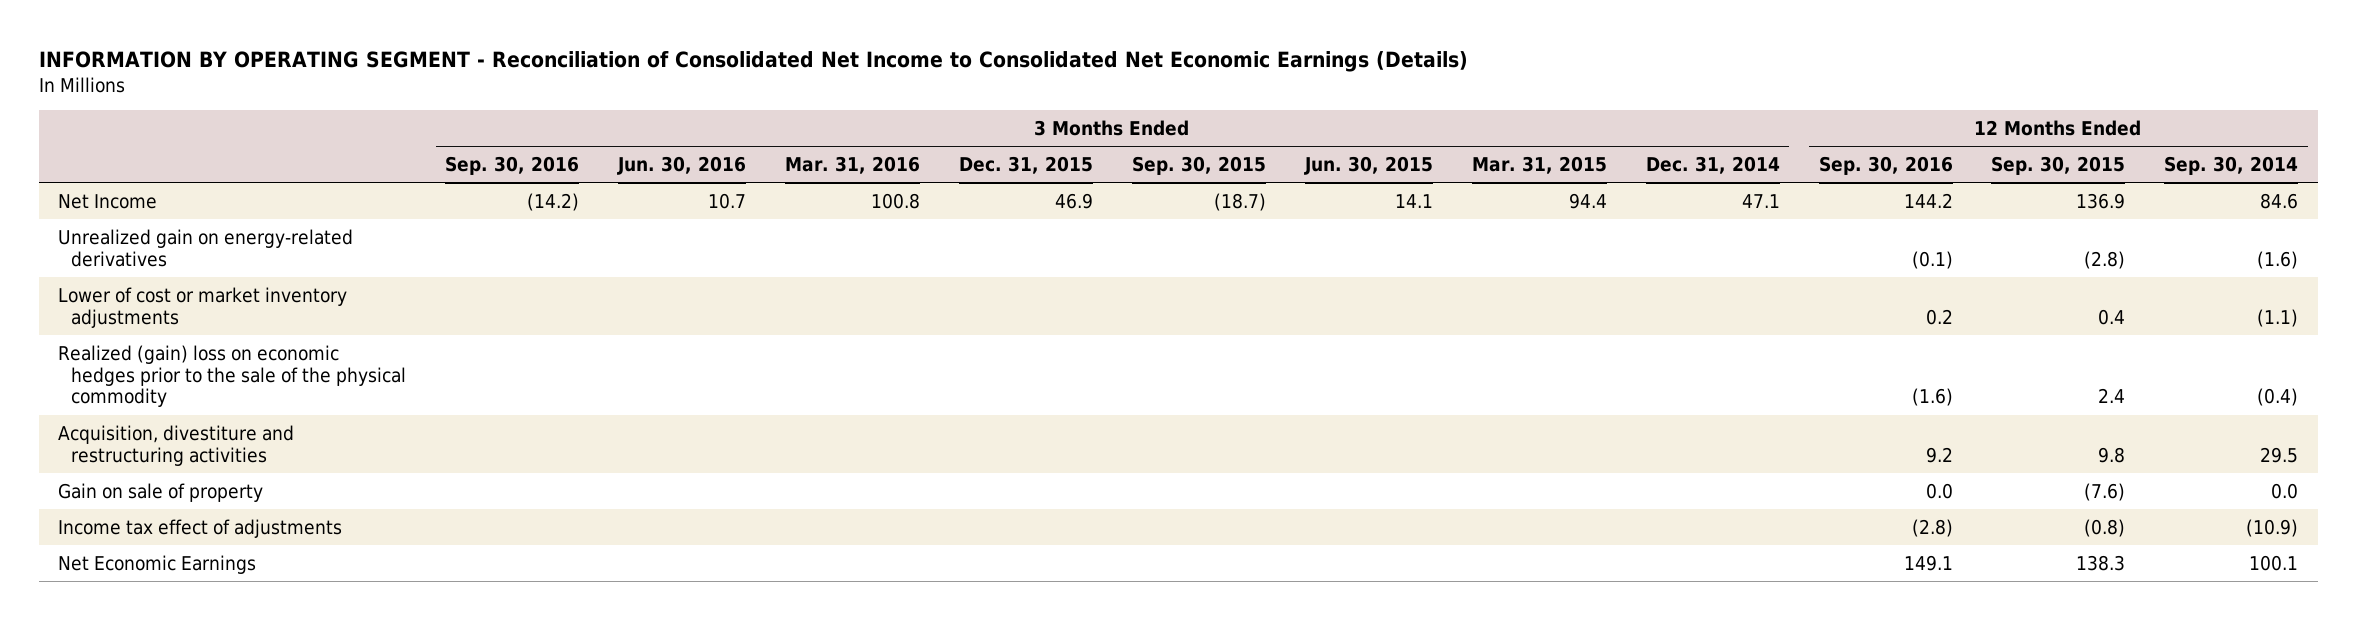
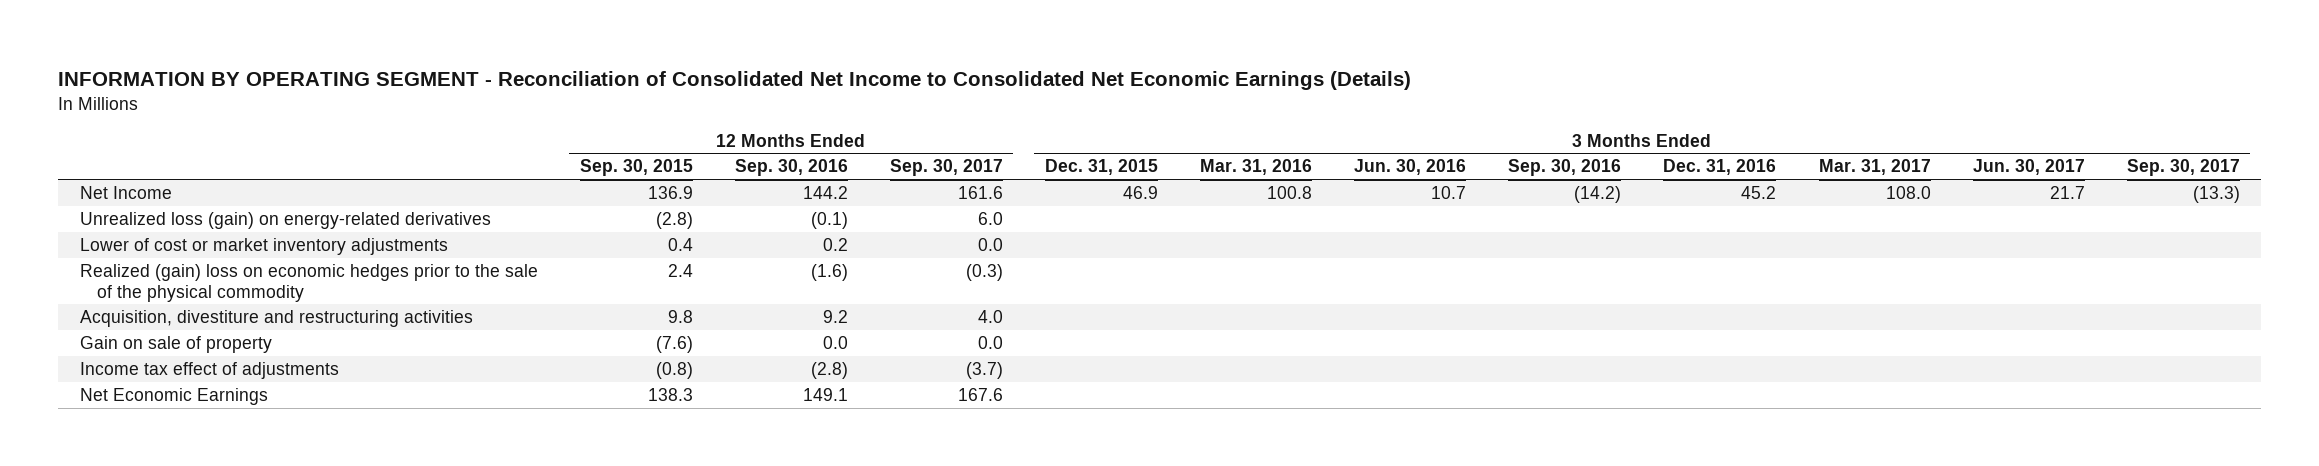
- | 3 Months Ended Sep. 30, 2016 | 3 Months Ended Jun. 30, 2016 | 3 Months Ended Mar. 31, 2016 | 3 Months Ended Dec. 31, 2015 | 3 Months Ended Sep. 30, 2015 | 3 Months Ended Jun. 30, 2015 | 3 Months Ended Mar. 31, 2015 | 3 Months Ended Dec. 31, 2014 | 12 Months Ended Sep. 30, 2016 | 12 Months Ended Sep. 30, 2015 | 12 Months Ended Sep. 30, 2014
+ | 12 Months Ended Sep. 30, 2015 | 12 Months Ended Sep. 30, 2016 | 12 Months Ended Sep. 30, 2017 | 3 Months Ended Dec. 31, 2015 | 3 Months Ended Mar. 31, 2016 | 3 Months Ended Jun. 30, 2016 | 3 Months Ended Sep. 30, 2016 | 3 Months Ended Dec. 31, 2016 | 3 Months Ended Mar. 31, 2017 | 3 Months Ended Jun. 30, 2017 | 3 Months Ended Sep. 30, 2017
- Unrealized gain on energy-related derivatives | | | | | | | | | (0.1) | (2.8) | (1.6)
+ Unrealized loss (gain) on energy-related derivatives | (2.8) | (0.1) | 6.0 | | | | | | | |

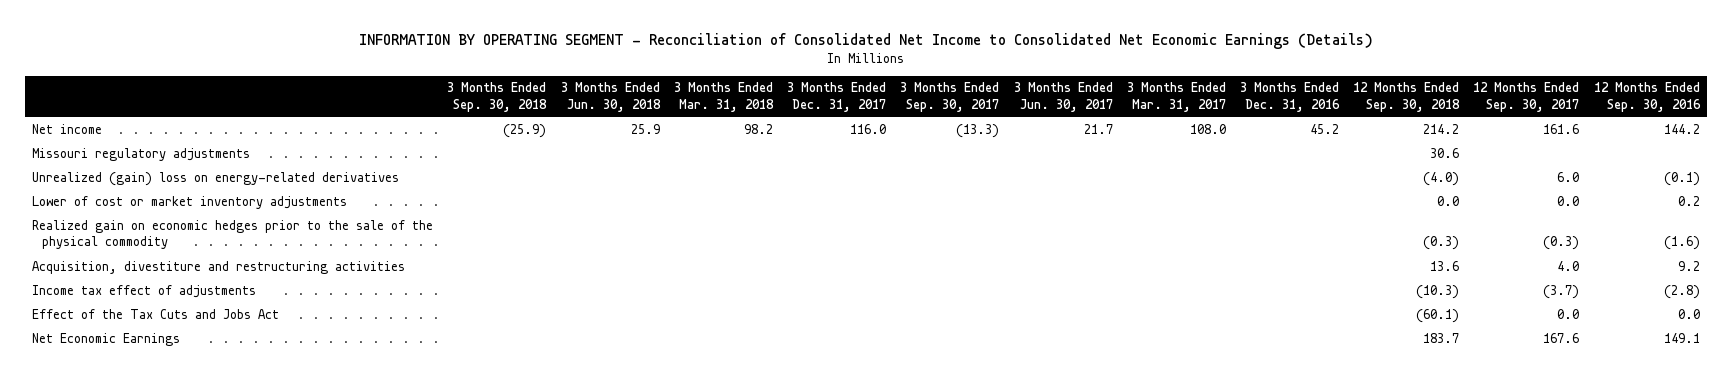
- | 12 Months Ended Sep. 30, 2015 | 12 Months Ended Sep. 30, 2016 | 12 Months Ended Sep. 30, 2017 | 3 Months Ended Dec. 31, 2015 | 3 Months Ended Mar. 31, 2016 | 3 Months Ended Jun. 30, 2016 | 3 Months Ended Sep. 30, 2016 | 3 Months Ended Dec. 31, 2016 | 3 Months Ended Mar. 31, 2017 | 3 Months Ended Jun. 30, 2017 | 3 Months Ended Sep. 30, 2017
+ | 3 Months Ended Sep. 30, 2018 | 3 Months Ended Jun. 30, 2018 | 3 Months Ended Mar. 31, 2018 | 3 Months Ended Dec. 31, 2017 | 3 Months Ended Sep. 30, 2017 | 3 Months Ended Jun. 30, 2017 | 3 Months Ended Mar. 31, 2017 | 3 Months Ended Dec. 31, 2016 | 12 Months Ended Sep. 30, 2018 | 12 Months Ended Sep. 30, 2017 | 12 Months Ended Sep. 30, 2016
- Net Income | 136.9 | 144.2 | 161.6 | 46.9 | 100.8 | 10.7 | (14.2) | 45.2 | 108.0 | 21.7 | (13.3)
- Unrealized loss (gain) on energy-related derivatives | (2.8) | (0.1) | 6.0 | | | | | | | |
+ Net income | (25.9) | 25.9 | 98.2 | 116.0 | (13.3) | 21.7 | 108.0 | 45.2 | 214.2 | 161.6 | 144.2
+ Missouri regulatory adjustments | | | | | | | | | 30.6 | |
+ Unrealized (gain) loss on energy-related derivatives | | | | | | | | | (4.0) | 6.0 | (0.1)
- Realized (gain) loss on economic hedges prior to the sale of the physical commodity | 2.4 | (1.6) | (0.3) | | | | | | | |
+ Realized gain on economic hedges prior to the sale of the physical commodity | | | | | | | | | (0.3) | (0.3) | (1.6)
- Gain on sale of property | (7.6) | 0.0 | 0.0 | | | | | | | |
+ Effect of the Tax Cuts and Jobs Act | | | | | | | | | (60.1) | 0.0 | 0.0

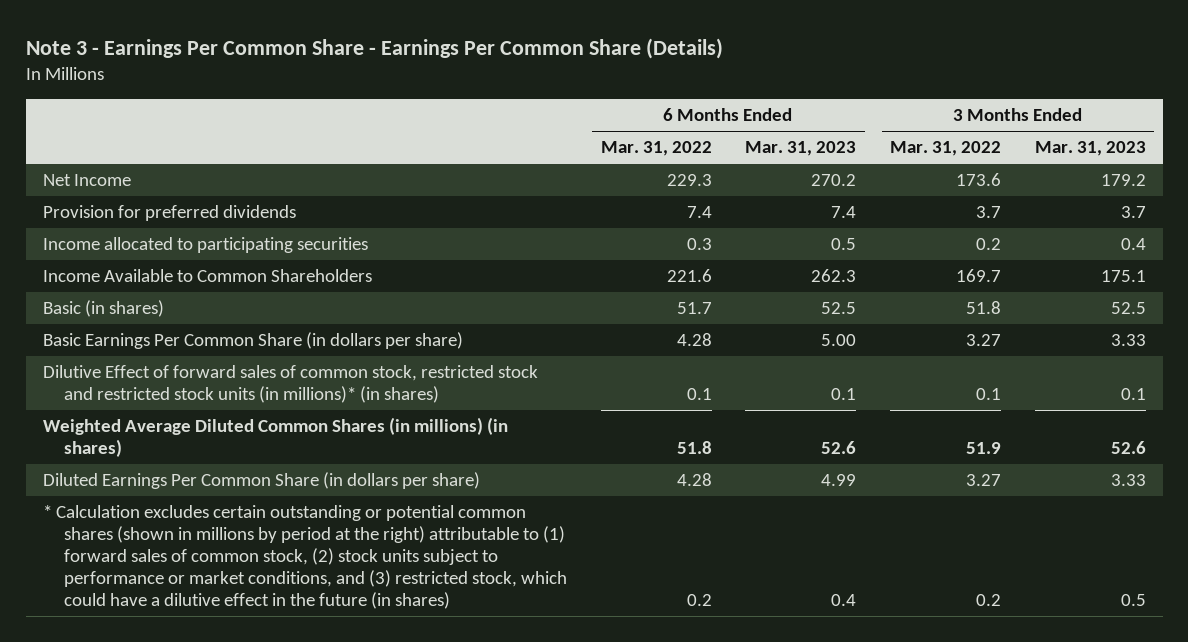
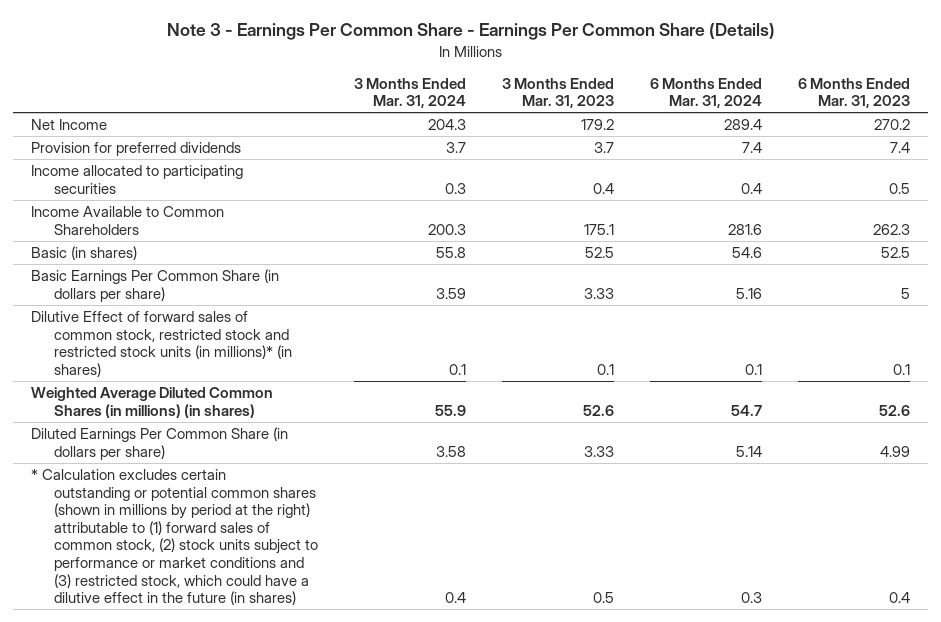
- | 6 Months Ended Mar. 31, 2022 | 6 Months Ended Mar. 31, 2023 | 3 Months Ended Mar. 31, 2022 | 3 Months Ended Mar. 31, 2023
+ | 3 Months Ended Mar. 31, 2024 | 3 Months Ended Mar. 31, 2023 | 6 Months Ended Mar. 31, 2024 | 6 Months Ended Mar. 31, 2023
- Basic Earnings Per Common Share (in dollars per share) | 4.28 | 5.00 | 3.27 | 3.33
+ Basic Earnings Per Common Share (in dollars per share) | 3.59 | 3.33 | 5.16 | 5
- * Calculation excludes certain outstanding or potential common shares (shown in millions by period at the right) attributable to (1) forward sales of common stock, (2) stock units subject to performance or market conditions, and (3) restricted stock, which could have a dilutive effect in the future (in shares) | 0.2 | 0.4 | 0.2 | 0.5
+ * Calculation excludes certain outstanding or potential common shares (shown in millions by period at the right) attributable to (1) forward sales of common stock, (2) stock units subject to performance or market conditions and (3) restricted stock, which could have a dilutive effect in the future (in shares) | 0.4 | 0.5 | 0.3 | 0.4

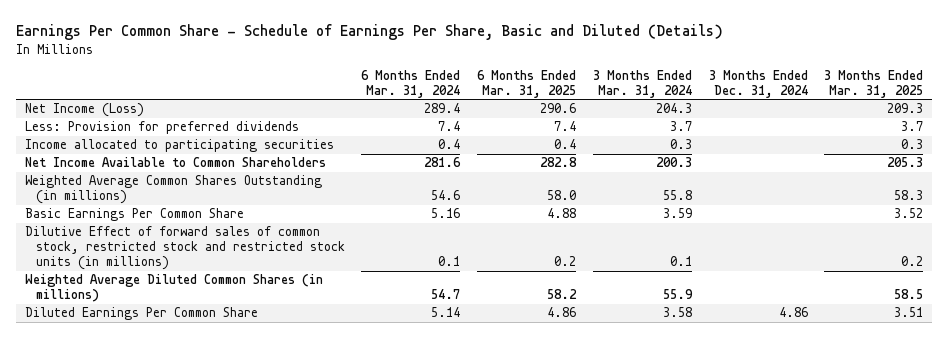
- Note 3 - Earnings Per Common Share - Earnings Per Common Share (Details)
+ Earnings Per Common Share - Schedule of Earnings Per Share, Basic and Diluted (Details)
- | 3 Months Ended Mar. 31, 2024 | 3 Months Ended Mar. 31, 2023 | 6 Months Ended Mar. 31, 2024 | 6 Months Ended Mar. 31, 2023
+ | 6 Months Ended Mar. 31, 2024 | 6 Months Ended Mar. 31, 2025 | 3 Months Ended Mar. 31, 2024 | 3 Months Ended Dec. 31, 2024 | 3 Months Ended Mar. 31, 2025
- Net Income | 204.3 | 179.2 | 289.4 | 270.2
- Provision for preferred dividends | 3.7 | 3.7 | 7.4 | 7.4
+ Net Income (Loss) | 289.4 | 290.6 | 204.3 | | 209.3
+ Less: Provision for preferred dividends | 7.4 | 7.4 | 3.7 | | 3.7
- Income Available to Common Shareholders | 200.3 | 175.1 | 281.6 | 262.3
- Basic (in shares) | 55.8 | 52.5 | 54.6 | 52.5
- Basic Earnings Per Common Share (in dollars per share) | 3.59 | 3.33 | 5.16 | 5
- Dilutive Effect of forward sales of common stock, restricted stock and restricted stock units (in millions)* (in shares) | 0.1 | 0.1 | 0.1 | 0.1
- Weighted Average Diluted Common Shares (in millions) (in shares) | 55.9 | 52.6 | 54.7 | 52.6
- Diluted Earnings Per Common Share (in dollars per share) | 3.58 | 3.33 | 5.14 | 4.99
- * Calculation excludes certain outstanding or potential common shares (shown in millions by period at the right) attributable to (1) forward sales of common stock, (2) stock units subject to performance or market conditions and (3) restricted stock, which could have a dilutive effect in the future (in shares) | 0.4 | 0.5 | 0.3 | 0.4
+ Net Income Available to Common Shareholders | 281.6 | 282.8 | 200.3 | | 205.3
+ Weighted Average Common Shares Outstanding (in millions) | 54.6 | 58.0 | 55.8 | | 58.3
+ Basic Earnings Per Common Share | 5.16 | 4.88 | 3.59 | | 3.52
+ Dilutive Effect of forward sales of common stock, restricted stock and restricted stock units (in millions) | 0.1 | 0.2 | 0.1 | | 0.2
+ Weighted Average Diluted Common Shares (in millions) | 54.7 | 58.2 | 55.9 | | 58.5
+ Diluted Earnings Per Common Share | 5.14 | 4.86 | 3.58 | 4.86 | 3.51

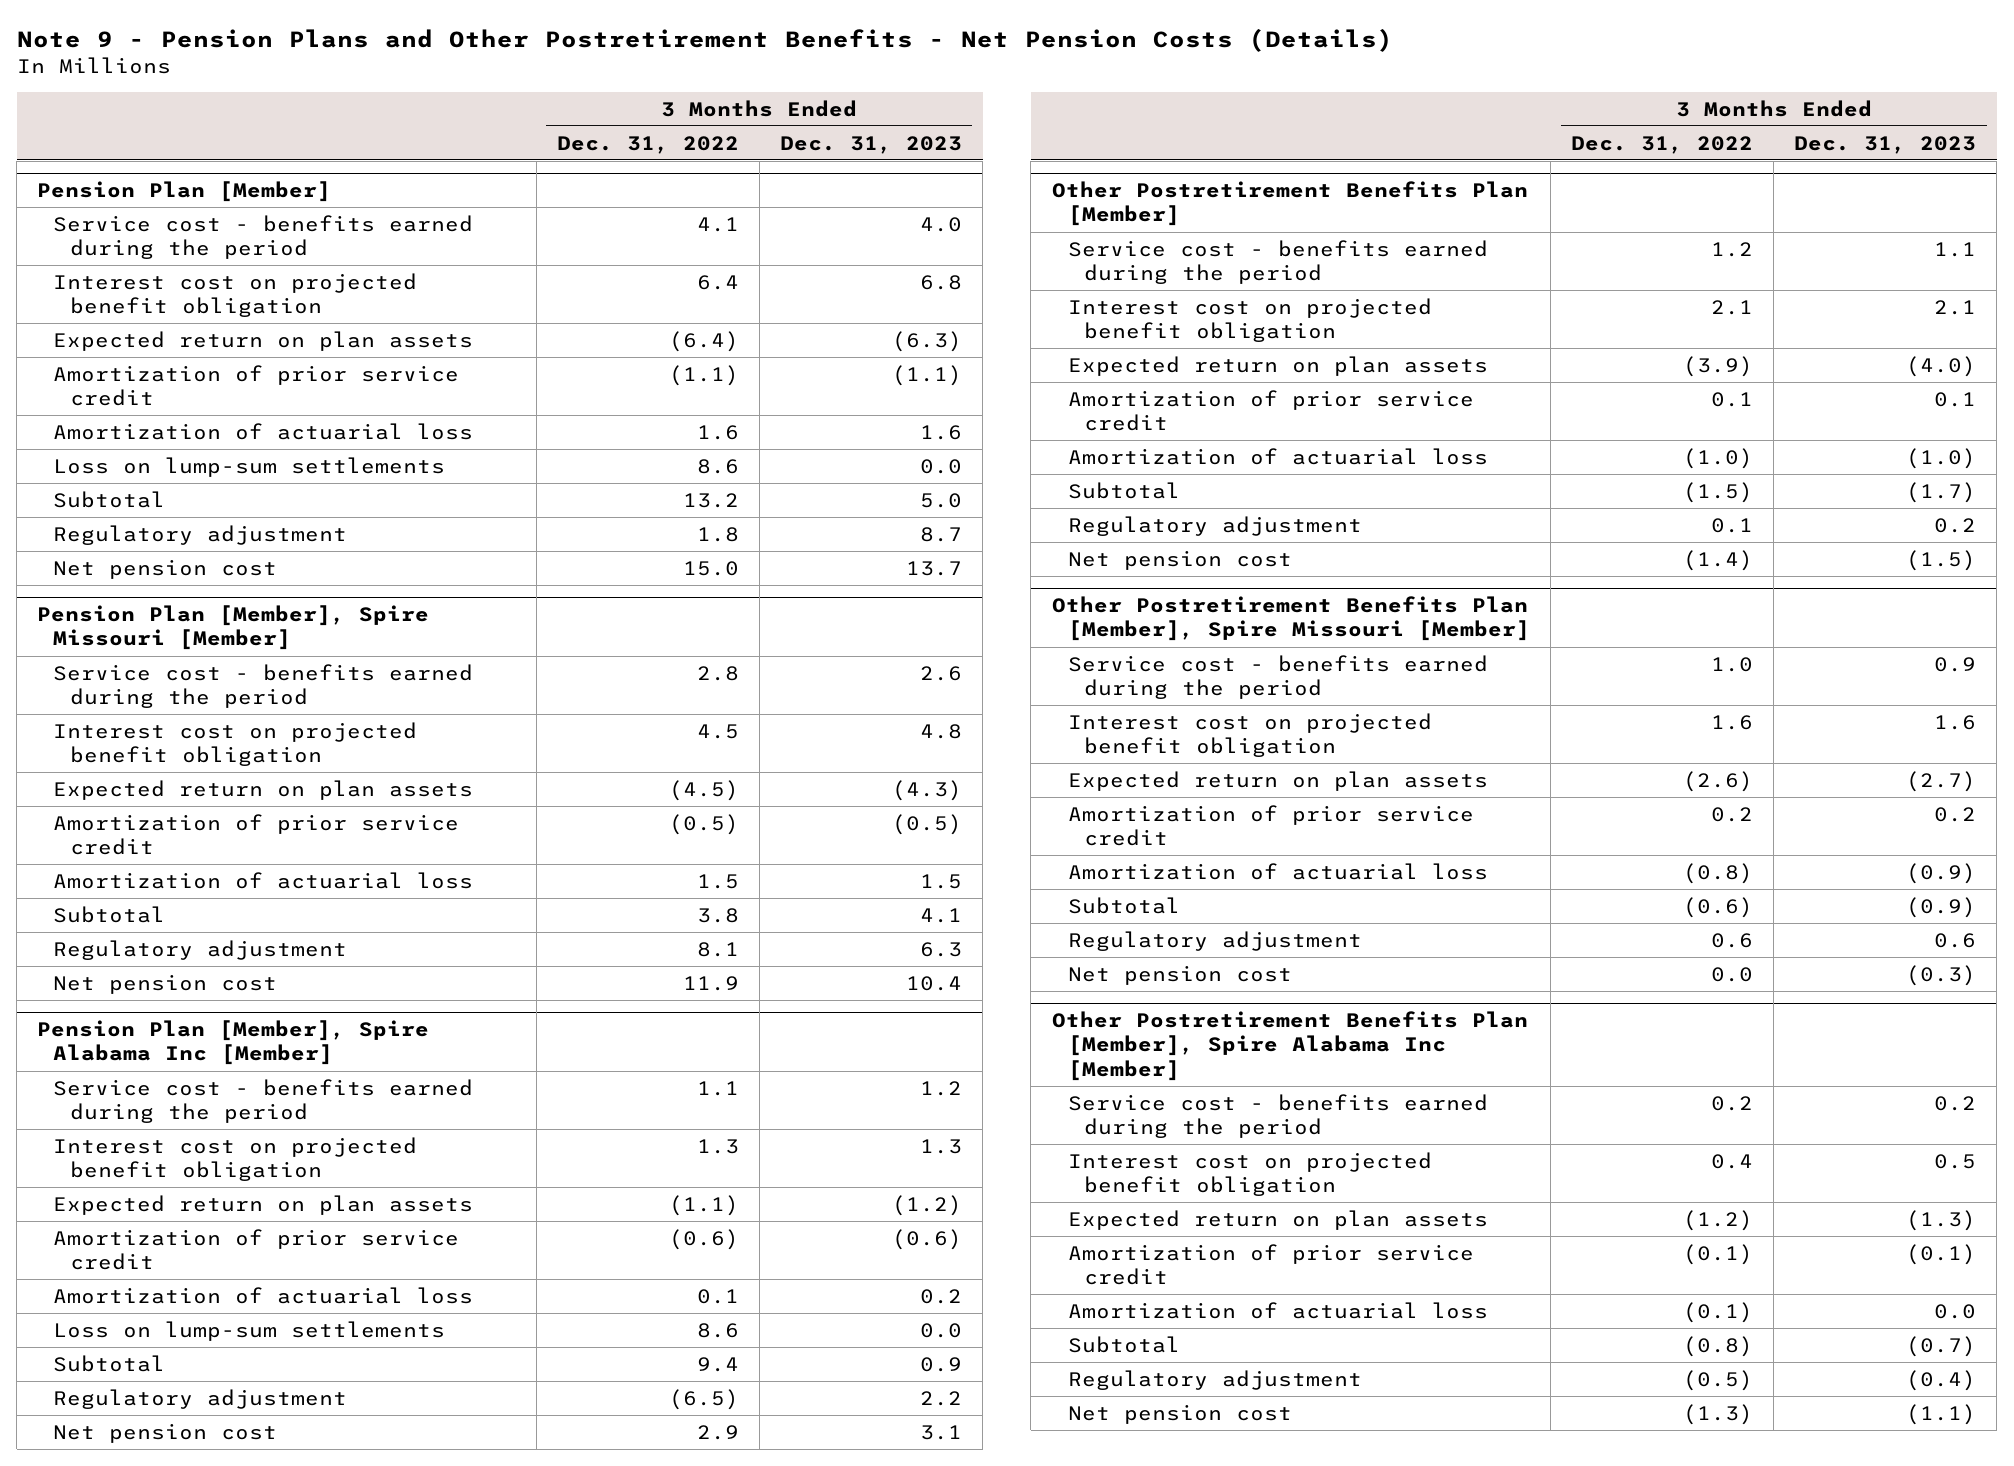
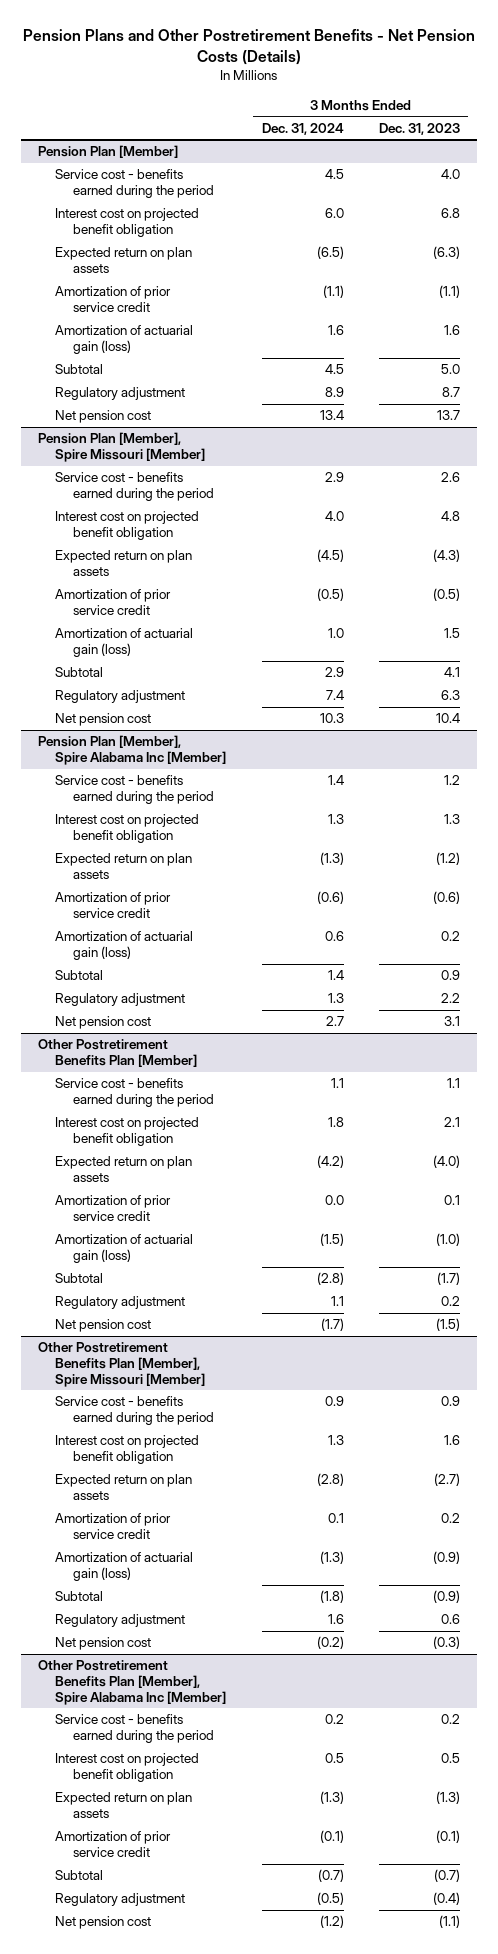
- Note 9 - Pension Plans and Other Postretirement Benefits - Net Pension Costs (Details)
+ Pension Plans and Other Postretirement Benefits - Net Pension Costs (Details)
- | 3 Months Ended Dec. 31, 2022 | 3 Months Ended Dec. 31, 2023
+ | 3 Months Ended Dec. 31, 2024 | 3 Months Ended Dec. 31, 2023
@ Pension Plan [Member]
- Amortization of actuarial loss | 1.6 | 1.6
- Loss on lump-sum settlements | 8.6 | 0.0
+ Amortization of actuarial gain (loss) | 1.6 | 1.6
@ Pension Plan [Member], Spire Missouri [Member]
- Amortization of actuarial loss | 1.5 | 1.5
+ Amortization of actuarial gain (loss) | 1.0 | 1.5
@ Pension Plan [Member], Spire Alabama Inc [Member]
- Amortization of actuarial loss | 0.1 | 0.2
- Loss on lump-sum settlements | 8.6 | 0.0
+ Amortization of actuarial gain (loss) | 0.6 | 0.2
@ Other Postretirement Benefits Plan [Member]
- Amortization of actuarial loss | (1.0) | (1.0)
+ Amortization of actuarial gain (loss) | (1.5) | (1.0)
@ Other Postretirement Benefits Plan [Member], Spire Missouri [Member]
- Amortization of actuarial loss | (0.8) | (0.9)
+ Amortization of actuarial gain (loss) | (1.3) | (0.9)
@ Other Postretirement Benefits Plan [Member], Spire Alabama Inc [Member]
- Amortization of actuarial loss | (0.1) | 0.0

